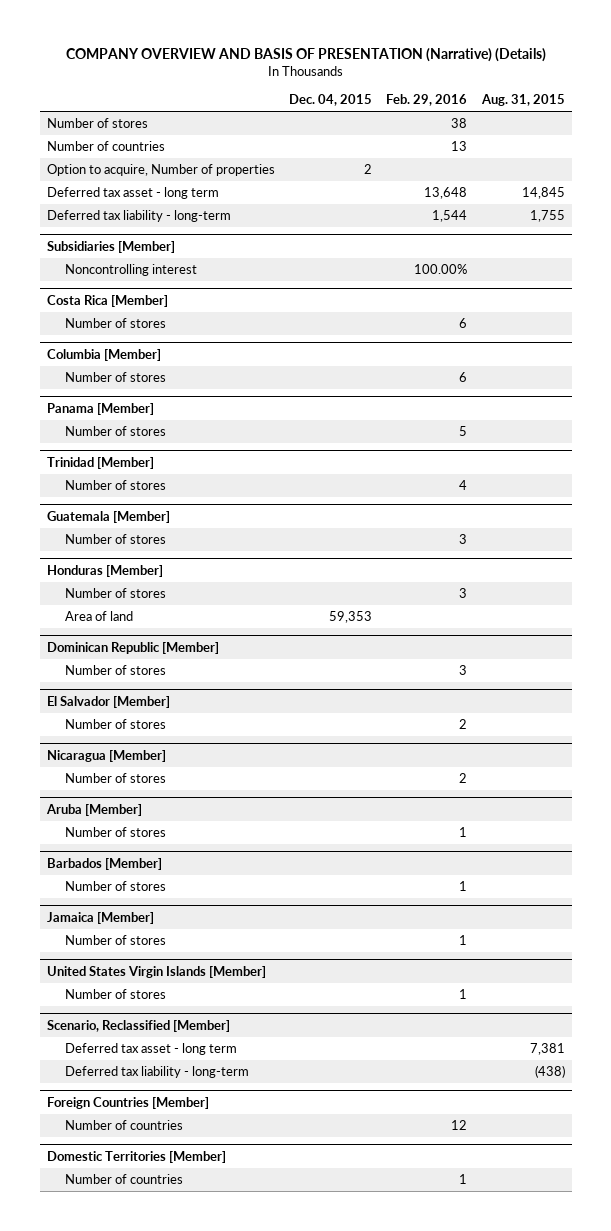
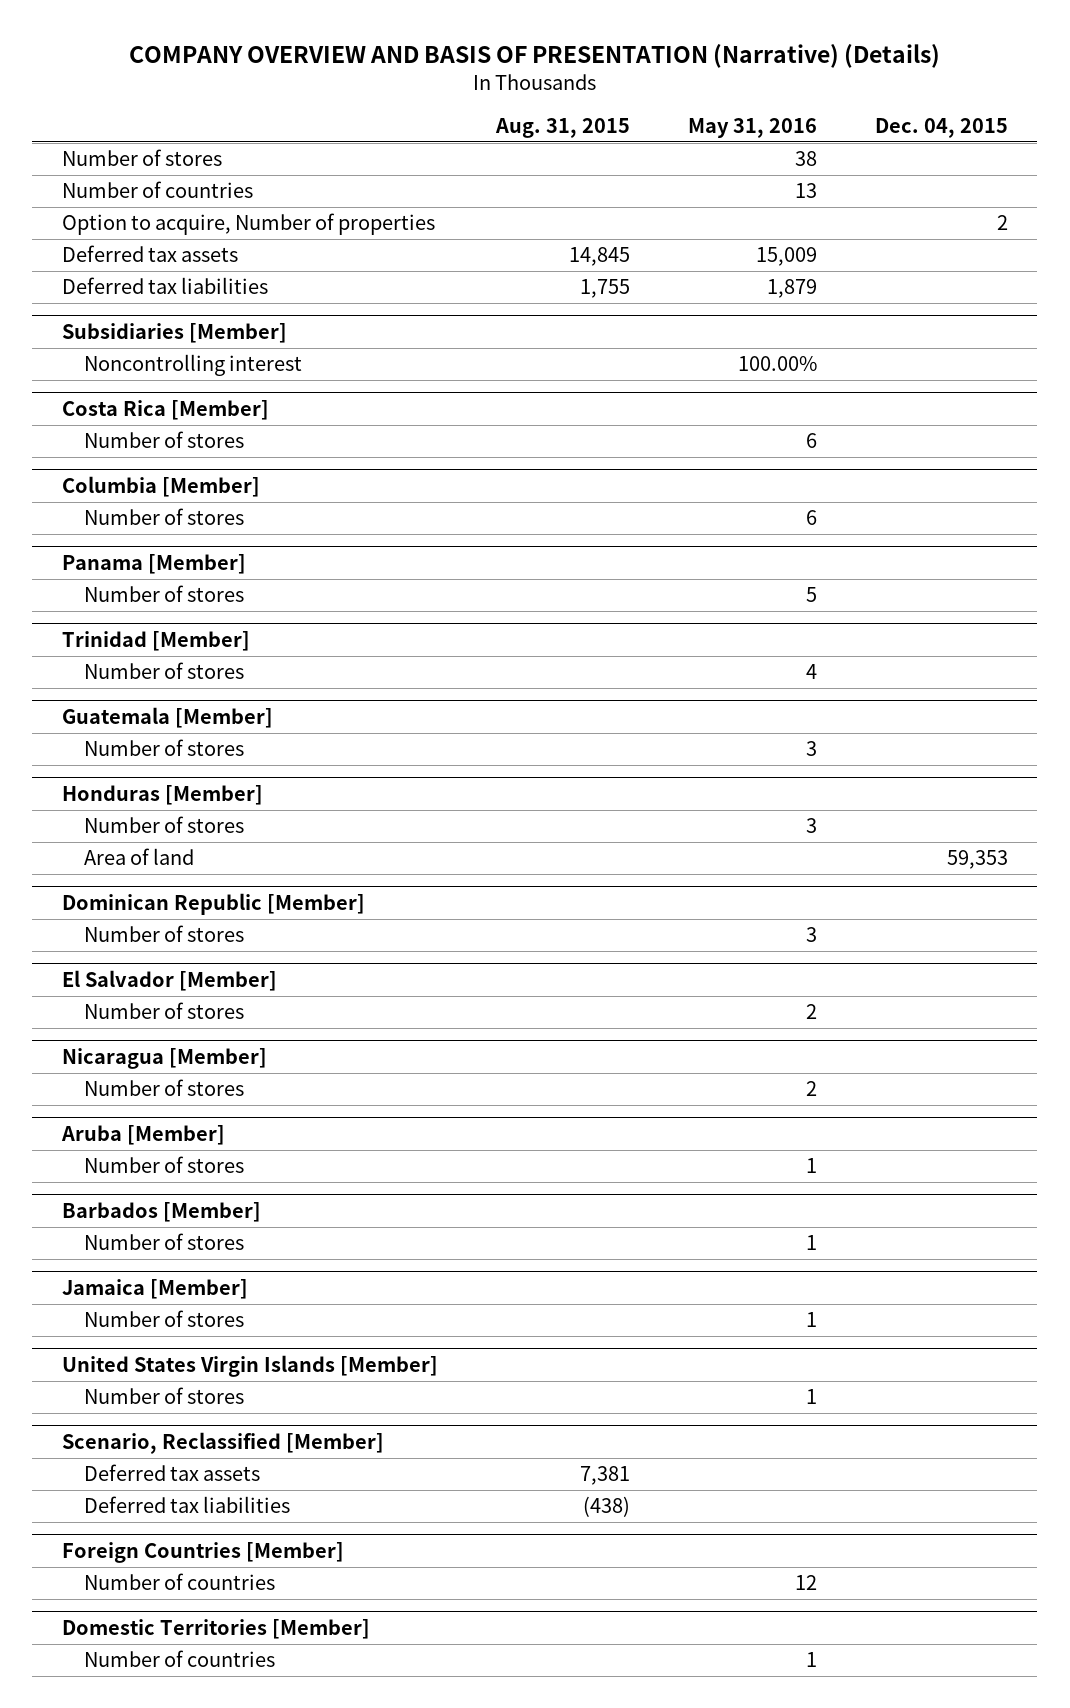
- | Dec. 04, 2015 | Feb. 29, 2016 | Aug. 31, 2015
+ | Aug. 31, 2015 | May 31, 2016 | Dec. 04, 2015
- Deferred tax asset - long term | | 13,648 | 14,845
- Deferred tax liability - long-term | | 1,544 | 1,755
+ Deferred tax assets | 14,845 | 15,009 |
+ Deferred tax liabilities | 1,755 | 1,879 |
@ Scenario, Reclassified [Member]
- Deferred tax asset - long term | | | 7,381
- Deferred tax liability - long-term | | | (438)
+ Deferred tax assets | 7,381 | |
+ Deferred tax liabilities | (438) | |

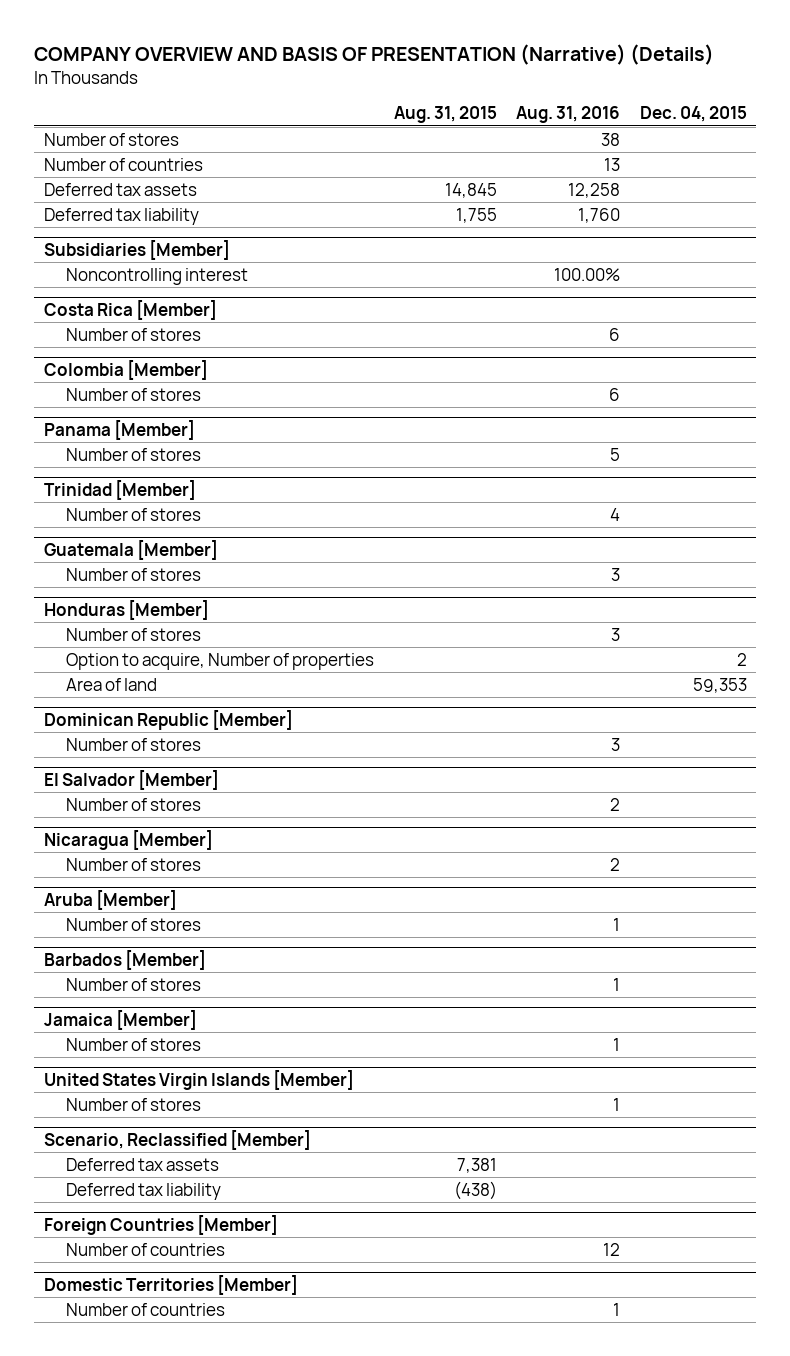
- | Aug. 31, 2015 | May 31, 2016 | Dec. 04, 2015
+ | Aug. 31, 2015 | Aug. 31, 2016 | Dec. 04, 2015
- Option to acquire, Number of properties | | | 2
- Deferred tax liabilities | 1,755 | 1,879 |
+ Deferred tax liability | 1,755 | 1,760 |
- Columbia [Member]
+ Colombia [Member]
@ Honduras [Member]
+ Option to acquire, Number of properties | | | 2
@ Scenario, Reclassified [Member]
- Deferred tax liabilities | (438) | |
+ Deferred tax liability | (438) | |

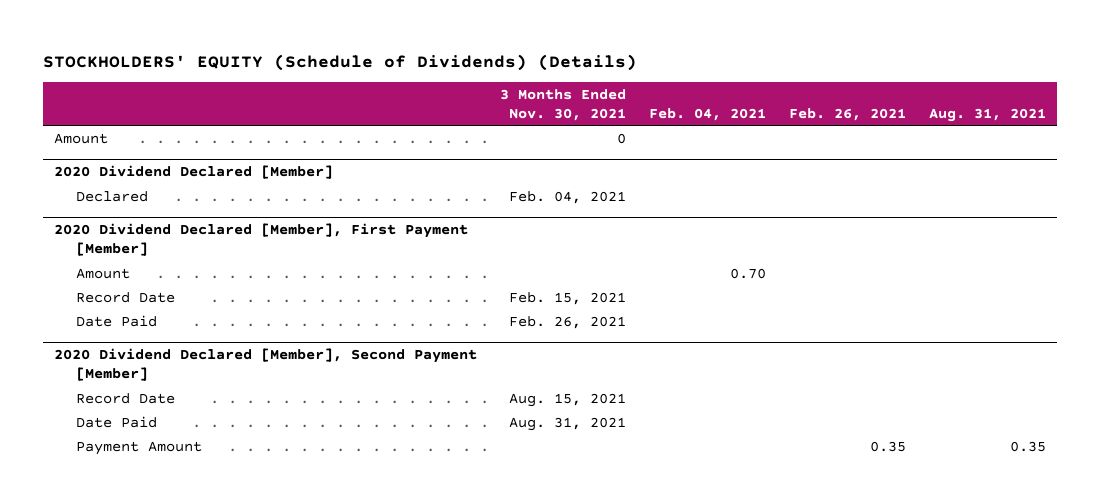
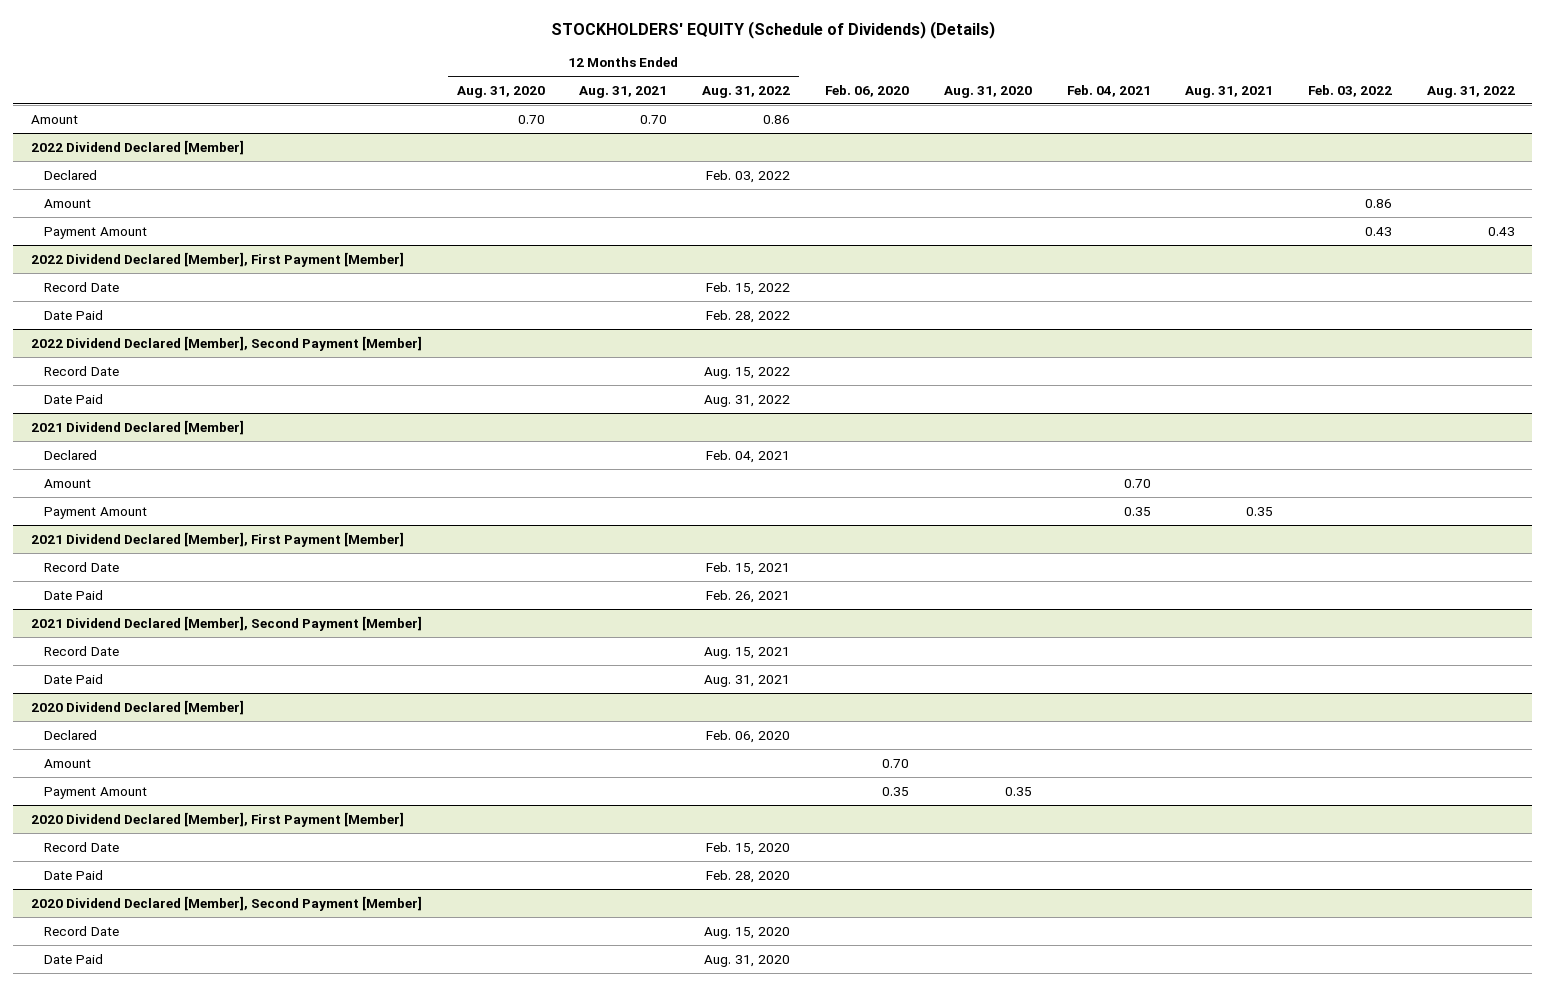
- | 3 Months Ended Nov. 30, 2021 | Feb. 04, 2021 | Feb. 26, 2021 | Aug. 31, 2021
+ | 12 Months Ended Aug. 31, 2020 | 12 Months Ended Aug. 31, 2021 | 12 Months Ended Aug. 31, 2022 | Feb. 06, 2020 | Aug. 31, 2020 | Feb. 04, 2021 | Aug. 31, 2021 | Feb. 03, 2022 | Aug. 31, 2022
+ 2022 Dividend Declared [Member]
+ Declared | | | Feb. 03, 2022 | | | | | |
+ Amount | | | | | | | | 0.86 |
+ Payment Amount | | | | | | | | 0.43 | 0.43
+ 2022 Dividend Declared [Member], First Payment [Member]
+ Record Date | | | Feb. 15, 2022 | | | | | |
+ Date Paid | | | Feb. 28, 2022 | | | | | |
+ 2022 Dividend Declared [Member], Second Payment [Member]
+ Record Date | | | Aug. 15, 2022 | | | | | |
+ Date Paid | | | Aug. 31, 2022 | | | | | |
+ 2021 Dividend Declared [Member]
+ Declared | | | Feb. 04, 2021 | | | | | |
+ Amount | | | | | | 0.70 | | |
+ Payment Amount | | | | | | 0.35 | 0.35 | |
+ 2021 Dividend Declared [Member], First Payment [Member]
+ Record Date | | | Feb. 15, 2021 | | | | | |
+ Date Paid | | | Feb. 26, 2021 | | | | | |
+ 2021 Dividend Declared [Member], Second Payment [Member]
+ Record Date | | | Aug. 15, 2021 | | | | | |
+ Date Paid | | | Aug. 31, 2021 | | | | | |
@ 2020 Dividend Declared [Member]
+ Amount | | | | 0.70 | | | | |
+ Payment Amount | | | | 0.35 | 0.35 | | | |
@ 2020 Dividend Declared [Member], First Payment [Member]
- Amount | | 0.70 | |
@ 2020 Dividend Declared [Member], Second Payment [Member]
- Payment Amount | | | 0.35 | 0.35

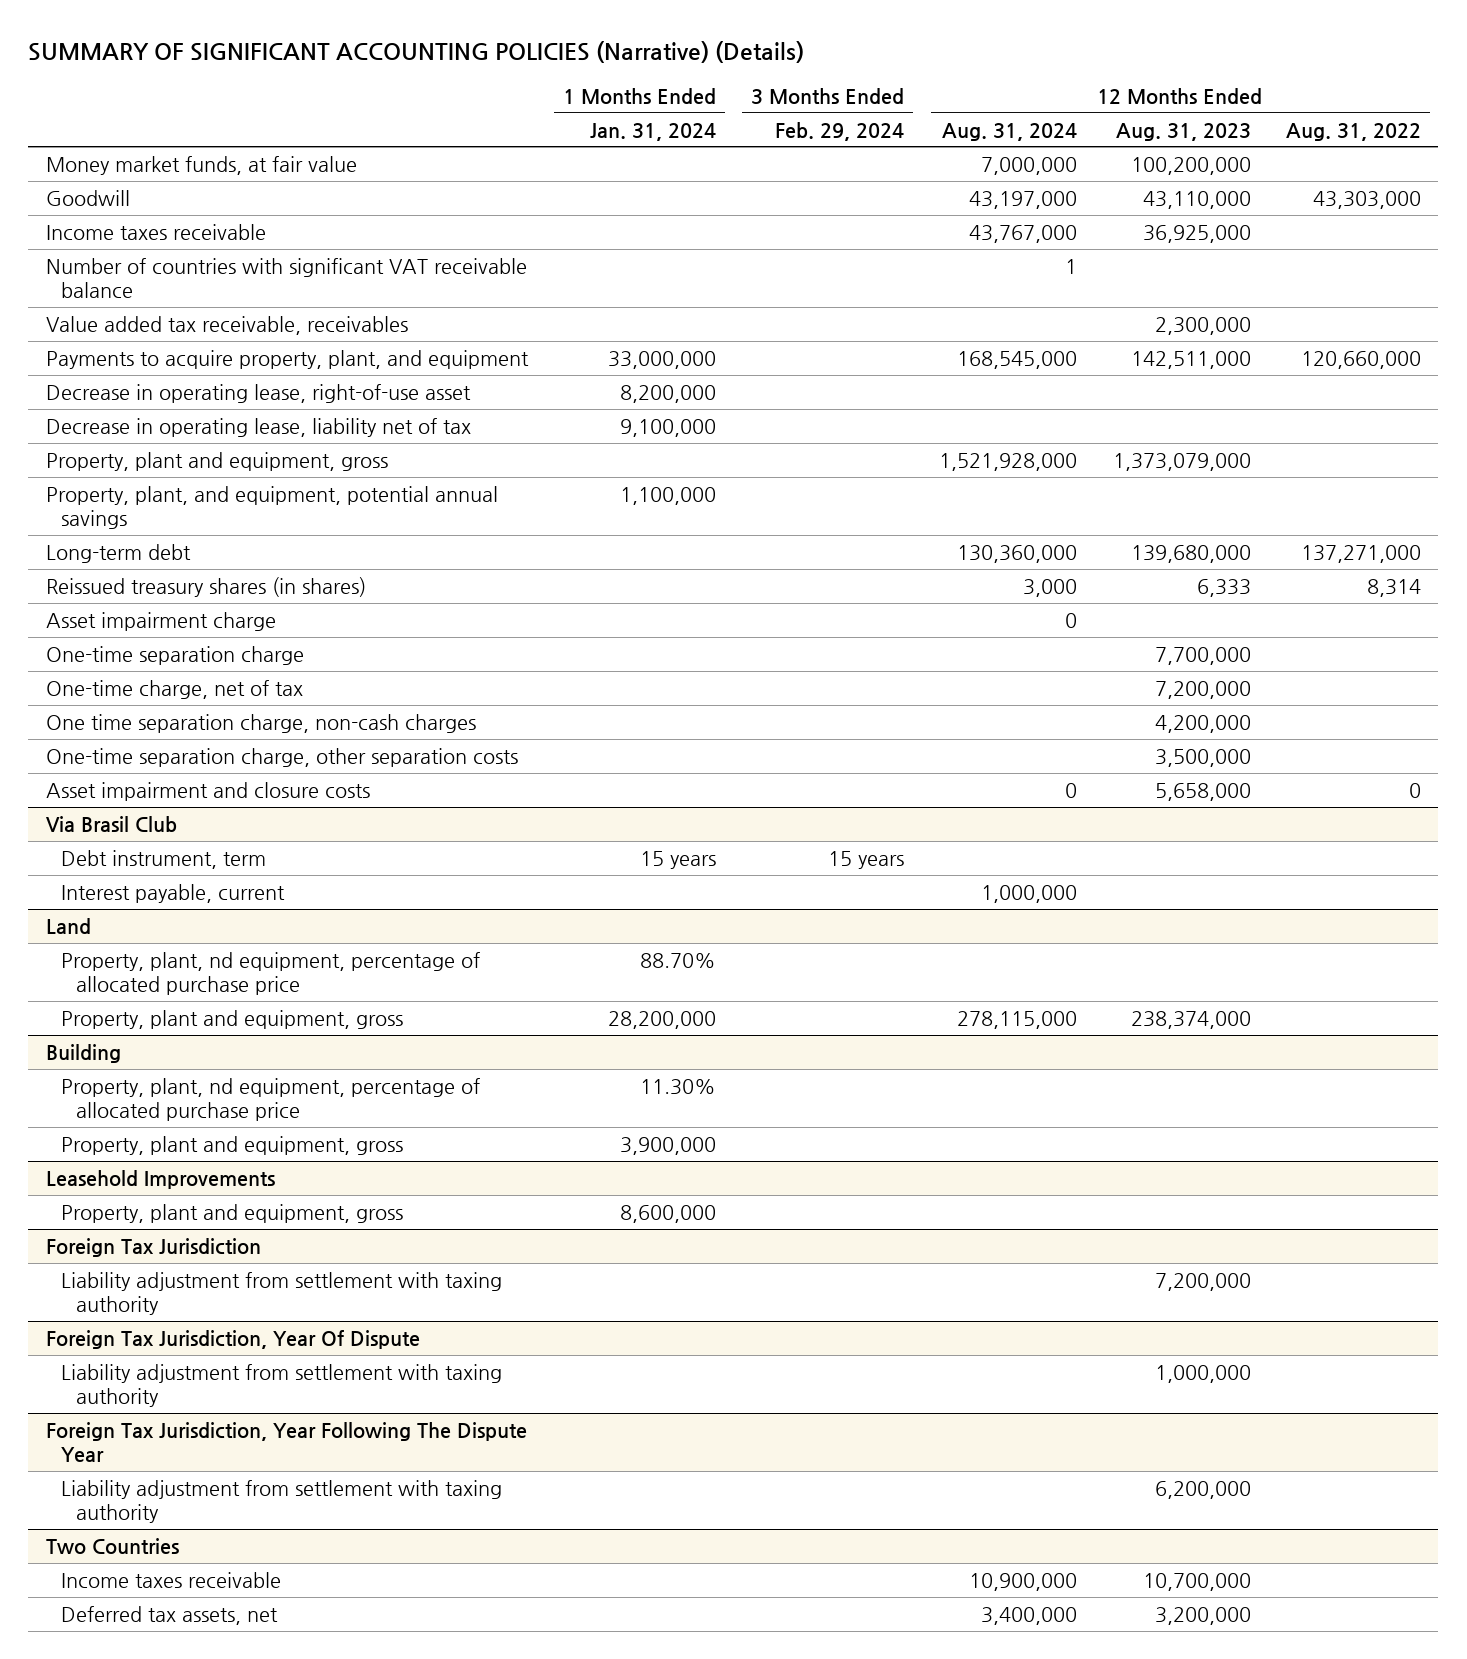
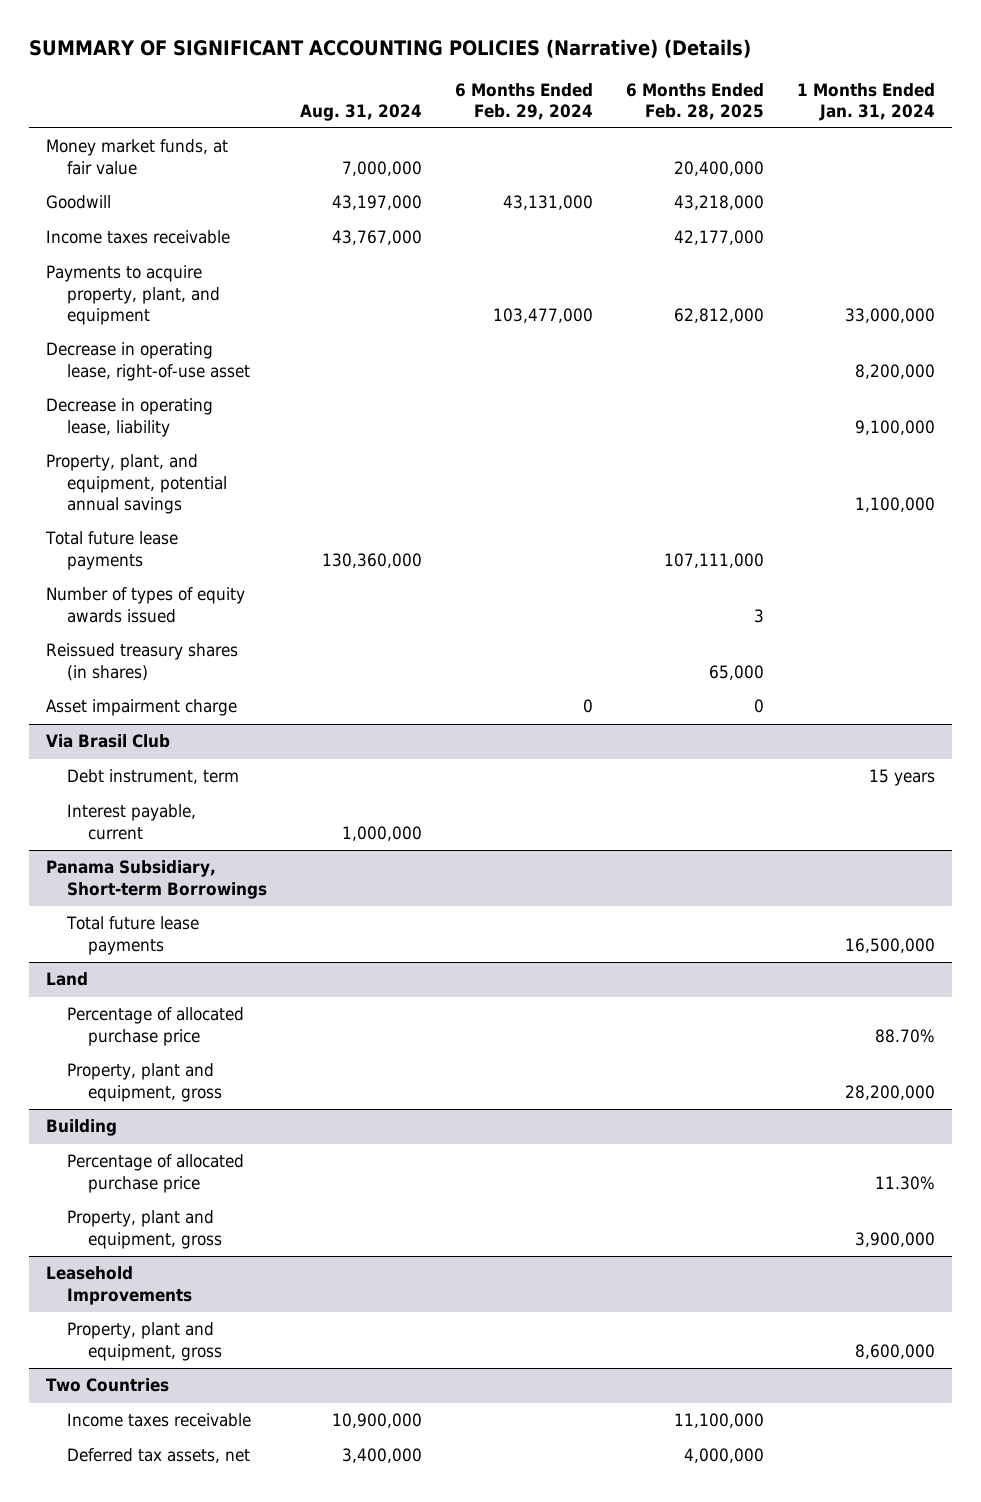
- | 1 Months Ended Jan. 31, 2024 | 3 Months Ended Feb. 29, 2024 | 12 Months Ended Aug. 31, 2024 | 12 Months Ended Aug. 31, 2023 | 12 Months Ended Aug. 31, 2022
+ | Aug. 31, 2024 | 6 Months Ended Feb. 29, 2024 | 6 Months Ended Feb. 28, 2025 | 1 Months Ended Jan. 31, 2024
- Number of countries with significant VAT receivable balance | | | 1 | |
- Value added tax receivable, receivables | | | | 2,300,000 |
- Decrease in operating lease, liability net of tax | 9,100,000 | | | |
- Property, plant and equipment, gross | | | 1,521,928,000 | 1,373,079,000 |
+ Decrease in operating lease, liability | | | | 9,100,000
- Long-term debt | | | 130,360,000 | 139,680,000 | 137,271,000
+ Total future lease payments | 130,360,000 | | 107,111,000 |
+ Number of types of equity awards issued | | | 3 |
- One-time separation charge | | | | 7,700,000 |
- One-time charge, net of tax | | | | 7,200,000 |
- One time separation charge, non-cash charges | | | | 4,200,000 |
- One-time separation charge, other separation costs | | | | 3,500,000 |
- Asset impairment and closure costs | | | 0 | 5,658,000 | 0
+ Panama Subsidiary, Short-term Borrowings
+ Total future lease payments | | | | 16,500,000
@ Land
- Property, plant, nd equipment, percentage of allocated purchase price | 88.70% | | | |
+ Percentage of allocated purchase price | | | | 88.70%
@ Building
- Property, plant, nd equipment, percentage of allocated purchase price | 11.30% | | | |
+ Percentage of allocated purchase price | | | | 11.30%
- Foreign Tax Jurisdiction
- Liability adjustment from settlement with taxing authority | | | | 7,200,000 |
- Foreign Tax Jurisdiction, Year Of Dispute
- Liability adjustment from settlement with taxing authority | | | | 1,000,000 |
- Foreign Tax Jurisdiction, Year Following The Dispute Year
- Liability adjustment from settlement with taxing authority | | | | 6,200,000 |

